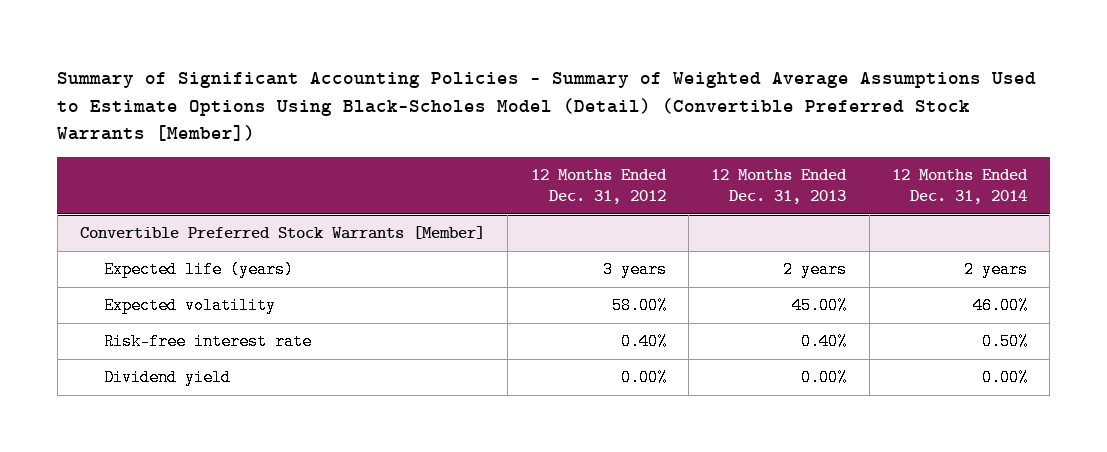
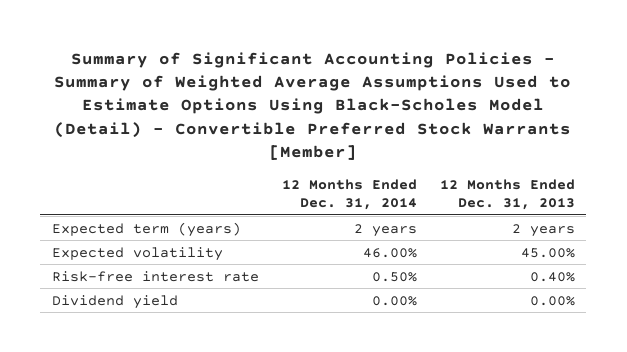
- Summary of Significant Accounting Policies - Summary of Weighted Average Assumptions Used to Estimate Options Using Black-Scholes Model (Detail) (Convertible Preferred Stock Warrants [Member])
+ Summary of Significant Accounting Policies - Summary of Weighted Average Assumptions Used to Estimate Options Using Black-Scholes Model (Detail) - Convertible Preferred Stock Warrants [Member]
- | 12 Months Ended Dec. 31, 2012 | 12 Months Ended Dec. 31, 2013 | 12 Months Ended Dec. 31, 2014
+ | 12 Months Ended Dec. 31, 2014 | 12 Months Ended Dec. 31, 2013
- Convertible Preferred Stock Warrants [Member]
- Expected life (years) | 3 years | 2 years | 2 years
+ Expected term (years) | 2 years | 2 years

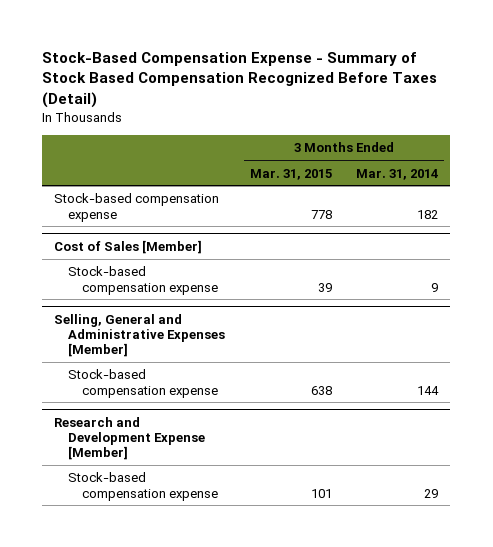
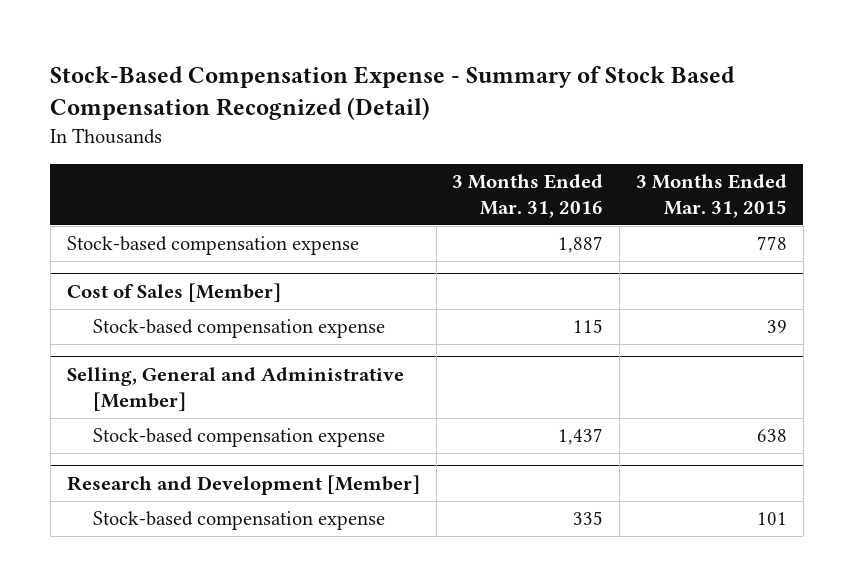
- Stock-Based Compensation Expense - Summary of Stock Based Compensation Recognized Before Taxes (Detail)
+ Stock-Based Compensation Expense - Summary of Stock Based Compensation Recognized (Detail)
- | 3 Months Ended Mar. 31, 2015 | 3 Months Ended Mar. 31, 2014
+ | 3 Months Ended Mar. 31, 2016 | 3 Months Ended Mar. 31, 2015
- Selling, General and Administrative Expenses [Member]
+ Selling, General and Administrative [Member]
- Research and Development Expense [Member]
+ Research and Development [Member]

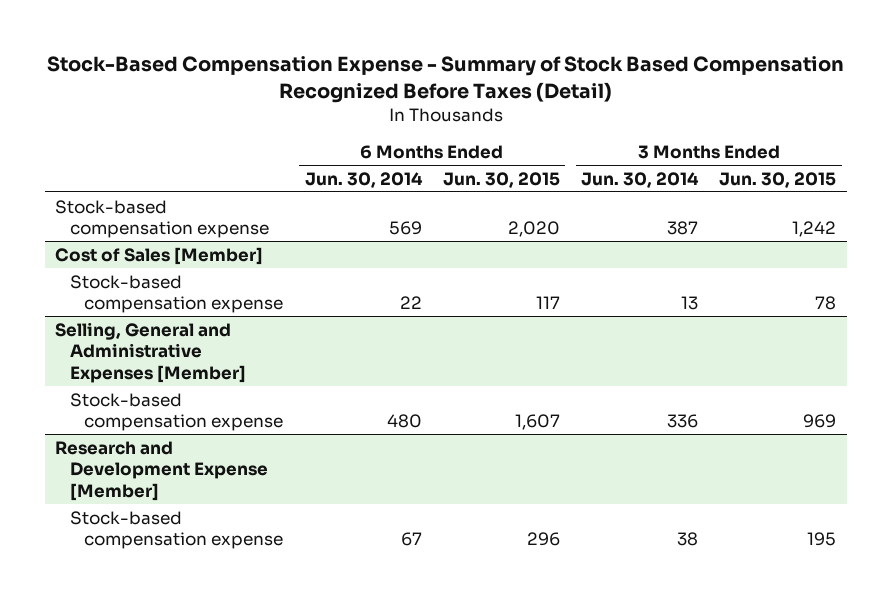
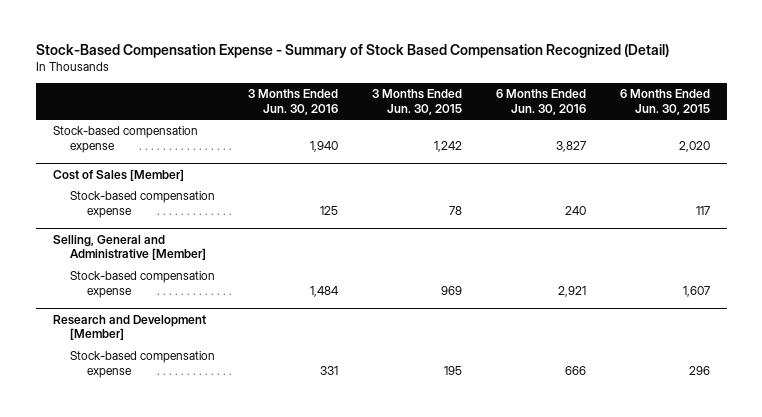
- Stock-Based Compensation Expense - Summary of Stock Based Compensation Recognized Before Taxes (Detail)
+ Stock-Based Compensation Expense - Summary of Stock Based Compensation Recognized (Detail)
- | 6 Months Ended Jun. 30, 2014 | 6 Months Ended Jun. 30, 2015 | 3 Months Ended Jun. 30, 2014 | 3 Months Ended Jun. 30, 2015
+ | 3 Months Ended Jun. 30, 2016 | 3 Months Ended Jun. 30, 2015 | 6 Months Ended Jun. 30, 2016 | 6 Months Ended Jun. 30, 2015
- Selling, General and Administrative Expenses [Member]
+ Selling, General and Administrative [Member]
- Research and Development Expense [Member]
+ Research and Development [Member]

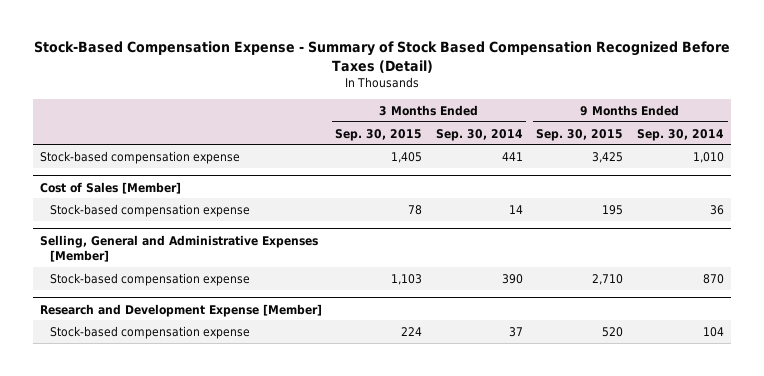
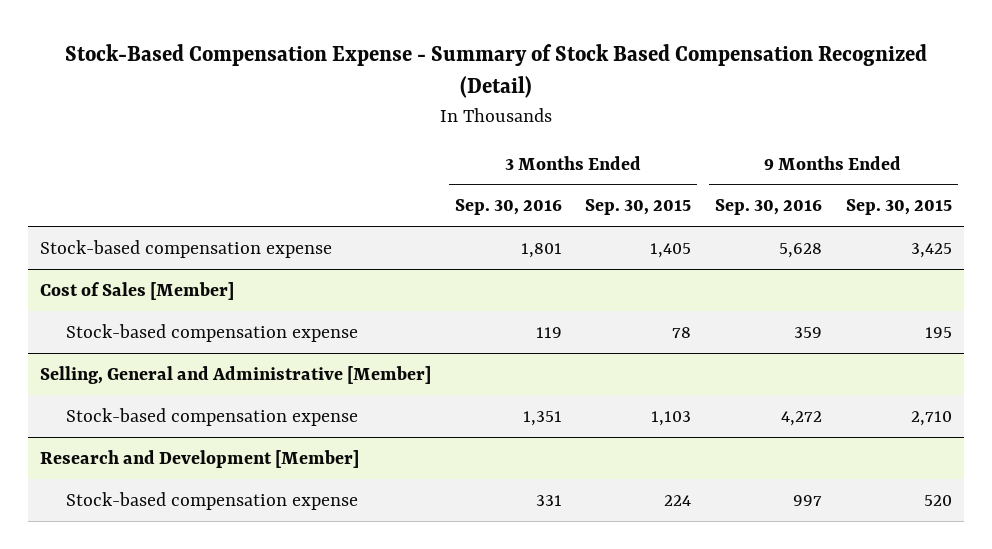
- Stock-Based Compensation Expense - Summary of Stock Based Compensation Recognized Before Taxes (Detail)
+ Stock-Based Compensation Expense - Summary of Stock Based Compensation Recognized (Detail)
- | 3 Months Ended Sep. 30, 2015 | 3 Months Ended Sep. 30, 2014 | 9 Months Ended Sep. 30, 2015 | 9 Months Ended Sep. 30, 2014
+ | 3 Months Ended Sep. 30, 2016 | 3 Months Ended Sep. 30, 2015 | 9 Months Ended Sep. 30, 2016 | 9 Months Ended Sep. 30, 2015
- Selling, General and Administrative Expenses [Member]
+ Selling, General and Administrative [Member]
- Research and Development Expense [Member]
+ Research and Development [Member]

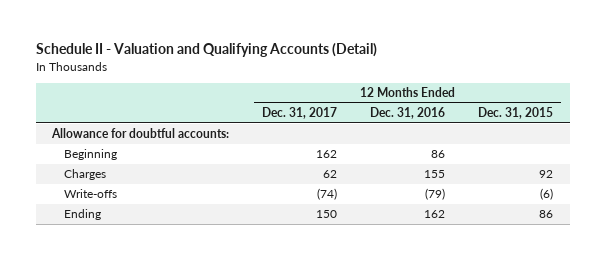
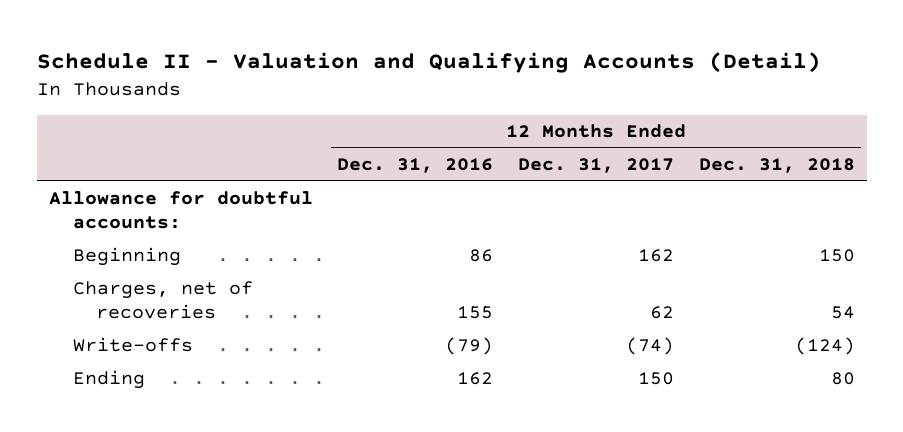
- | 12 Months Ended Dec. 31, 2017 | 12 Months Ended Dec. 31, 2016 | 12 Months Ended Dec. 31, 2015
+ | 12 Months Ended Dec. 31, 2016 | 12 Months Ended Dec. 31, 2017 | 12 Months Ended Dec. 31, 2018
- Charges | 62 | 155 | 92
+ Charges, net of recoveries | 155 | 62 | 54

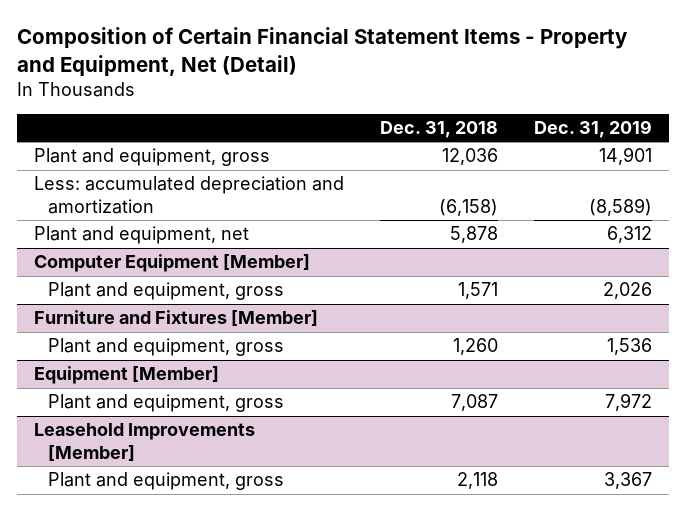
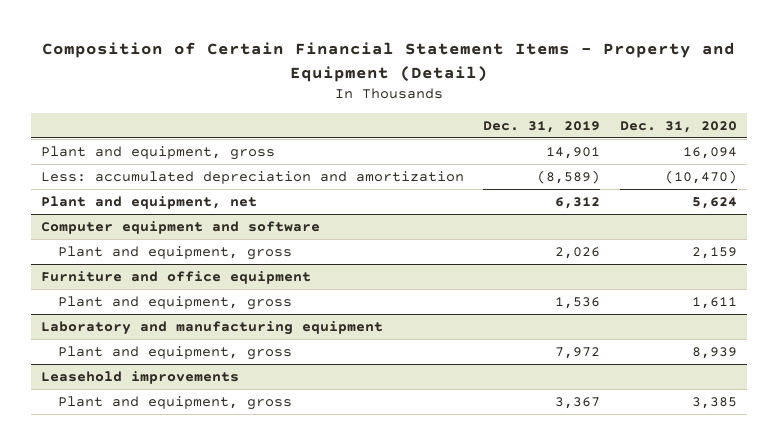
- Composition of Certain Financial Statement Items - Property and Equipment, Net (Detail)
+ Composition of Certain Financial Statement Items - Property and Equipment (Detail)
- | Dec. 31, 2018 | Dec. 31, 2019
+ | Dec. 31, 2019 | Dec. 31, 2020
- Computer Equipment [Member]
+ Computer equipment and software
- Furniture and Fixtures [Member]
+ Furniture and office equipment
- Equipment [Member]
+ Laboratory and manufacturing equipment
- Leasehold Improvements [Member]
+ Leasehold improvements

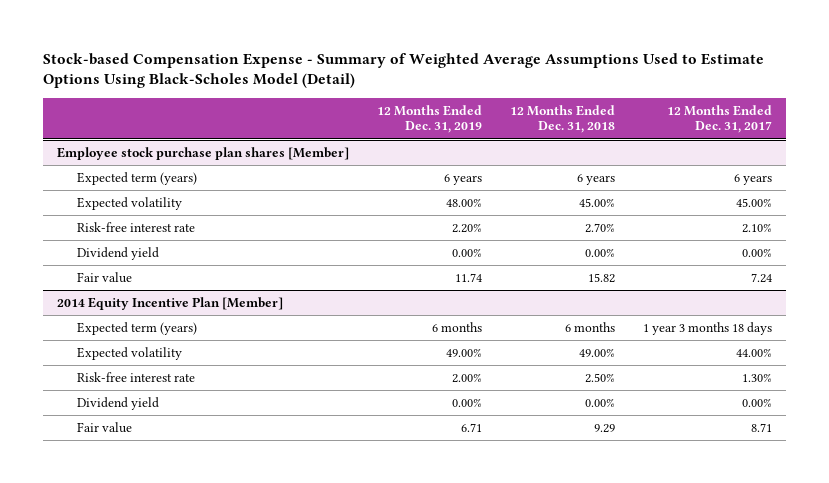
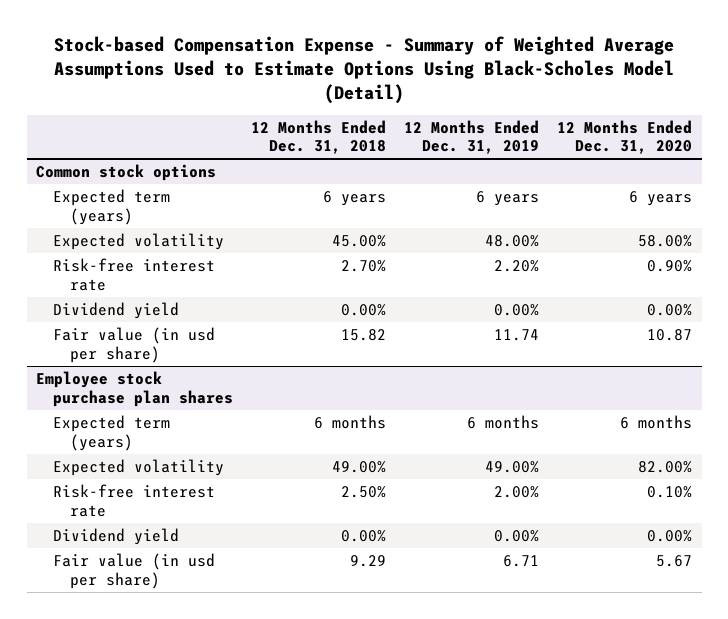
- | 12 Months Ended Dec. 31, 2019 | 12 Months Ended Dec. 31, 2018 | 12 Months Ended Dec. 31, 2017
+ | 12 Months Ended Dec. 31, 2018 | 12 Months Ended Dec. 31, 2019 | 12 Months Ended Dec. 31, 2020
- Employee stock purchase plan shares [Member]
+ Common stock options
- Fair value | 11.74 | 15.82 | 7.24
- 2014 Equity Incentive Plan [Member]
+ Fair value (in usd per share) | 15.82 | 11.74 | 10.87
+ Employee stock purchase plan shares
- Fair value | 6.71 | 9.29 | 8.71
+ Fair value (in usd per share) | 9.29 | 6.71 | 5.67

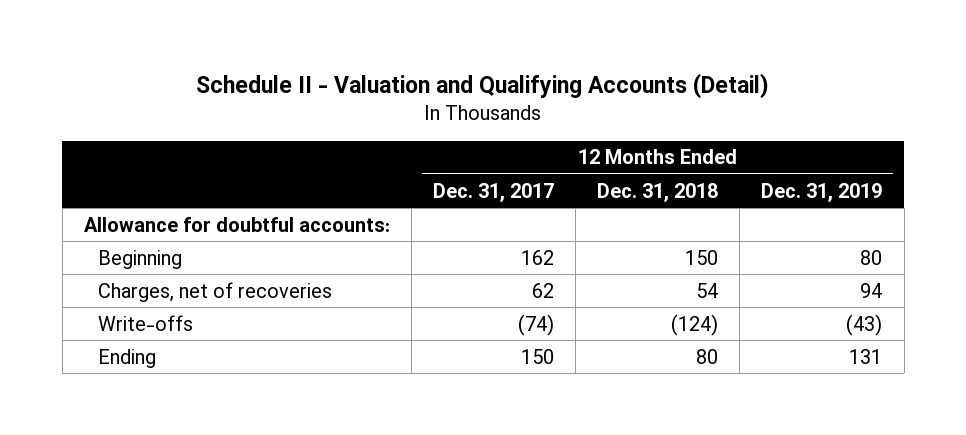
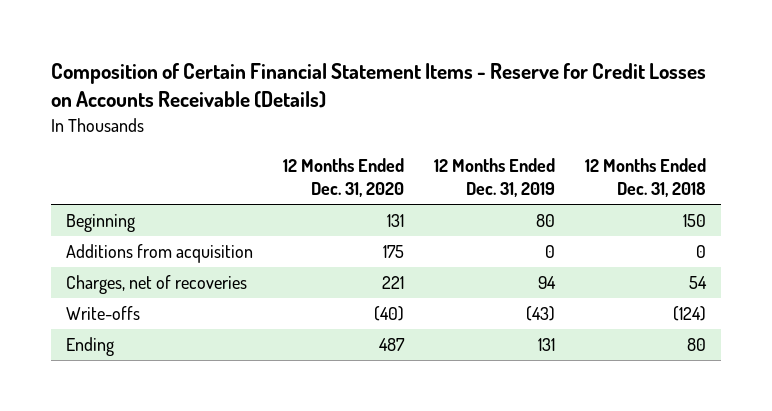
- Schedule II - Valuation and Qualifying Accounts (Detail)
+ Composition of Certain Financial Statement Items - Reserve for Credit Losses on Accounts Receivable (Details)
- | 12 Months Ended Dec. 31, 2017 | 12 Months Ended Dec. 31, 2018 | 12 Months Ended Dec. 31, 2019
+ | 12 Months Ended Dec. 31, 2020 | 12 Months Ended Dec. 31, 2019 | 12 Months Ended Dec. 31, 2018
- Allowance for doubtful accounts:
+ Additions from acquisition | 175 | 0 | 0

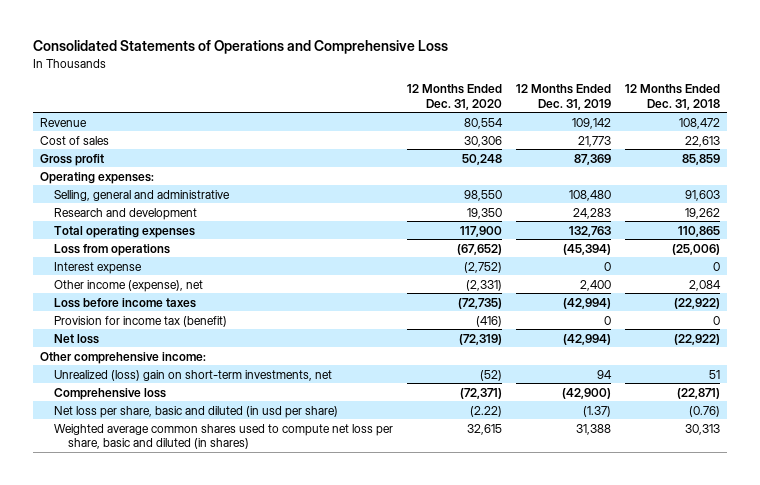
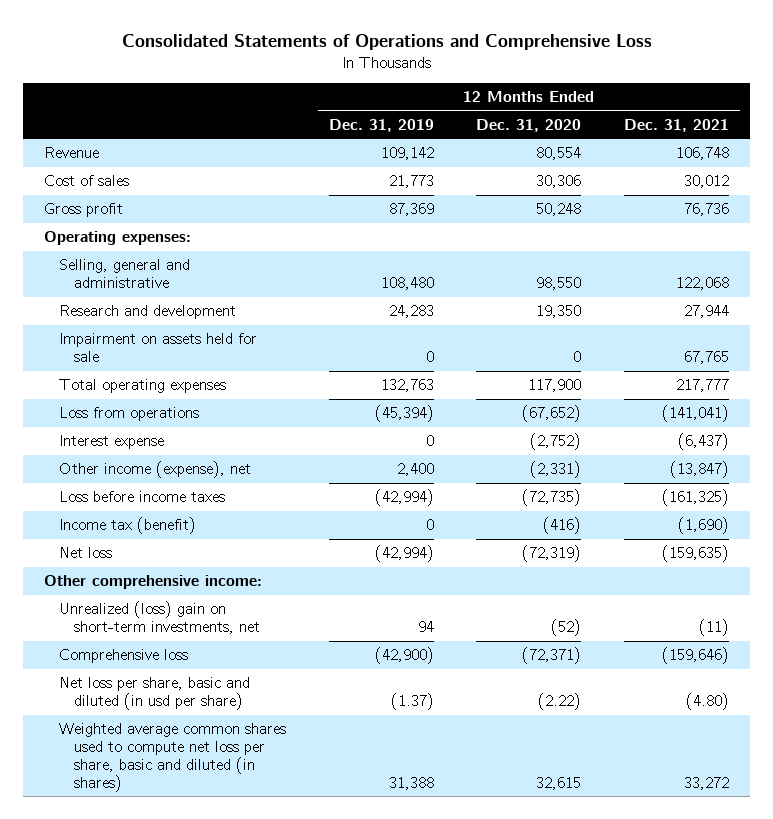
- | 12 Months Ended Dec. 31, 2020 | 12 Months Ended Dec. 31, 2019 | 12 Months Ended Dec. 31, 2018
+ | 12 Months Ended Dec. 31, 2019 | 12 Months Ended Dec. 31, 2020 | 12 Months Ended Dec. 31, 2021
+ Impairment on assets held for sale | 0 | 0 | 67,765
- Provision for income tax (benefit) | (416) | 0 | 0
+ Income tax (benefit) | 0 | (416) | (1,690)

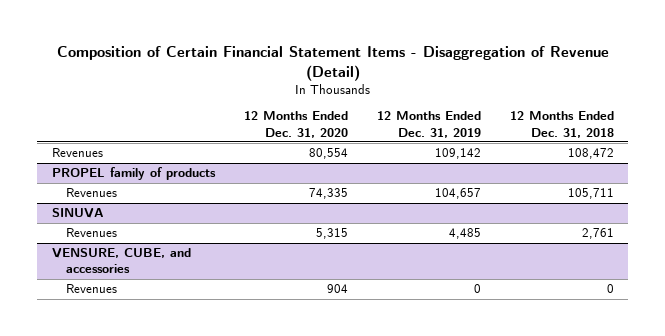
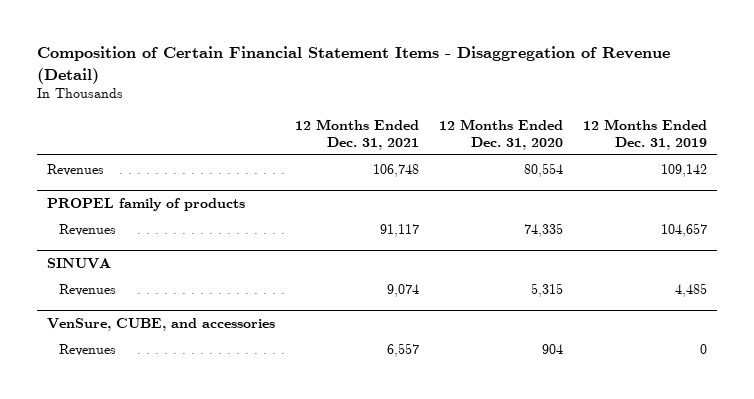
- | 12 Months Ended Dec. 31, 2020 | 12 Months Ended Dec. 31, 2019 | 12 Months Ended Dec. 31, 2018
+ | 12 Months Ended Dec. 31, 2021 | 12 Months Ended Dec. 31, 2020 | 12 Months Ended Dec. 31, 2019
- VENSURE, CUBE, and accessories
+ VenSure, CUBE, and accessories

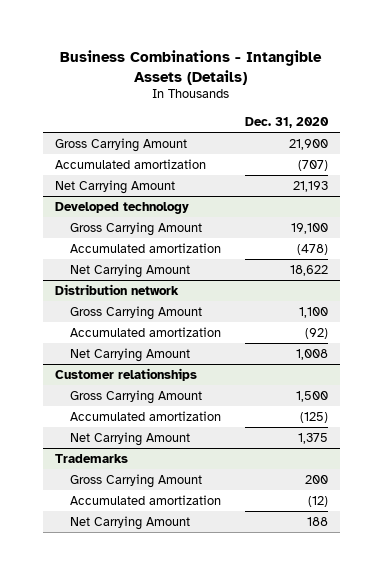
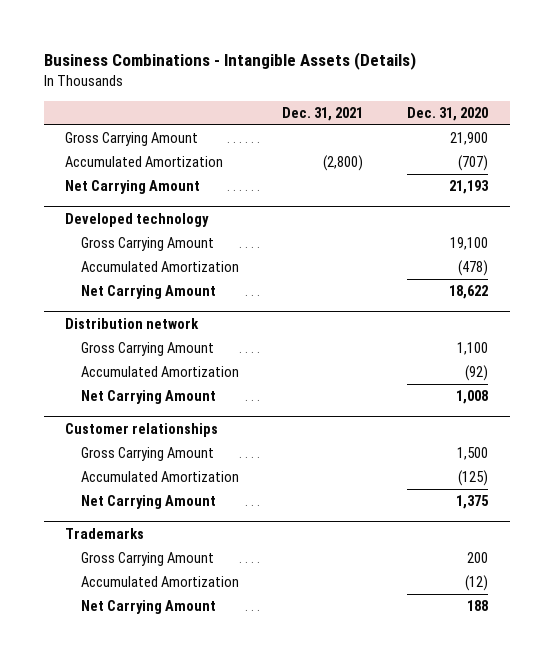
- | Dec. 31, 2020
+ | Dec. 31, 2021 | Dec. 31, 2020
- Accumulated amortization | (707)
+ Accumulated Amortization | (2,800) | (707)
@ Developed technology
- Accumulated amortization | (478)
+ Accumulated Amortization | | (478)
@ Distribution network
- Accumulated amortization | (92)
+ Accumulated Amortization | | (92)
@ Customer relationships
- Accumulated amortization | (125)
+ Accumulated Amortization | | (125)
@ Trademarks
- Accumulated amortization | (12)
+ Accumulated Amortization | | (12)

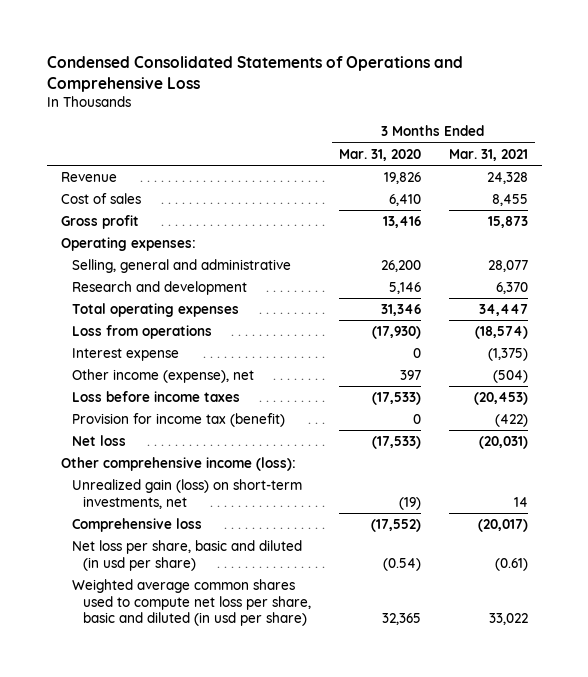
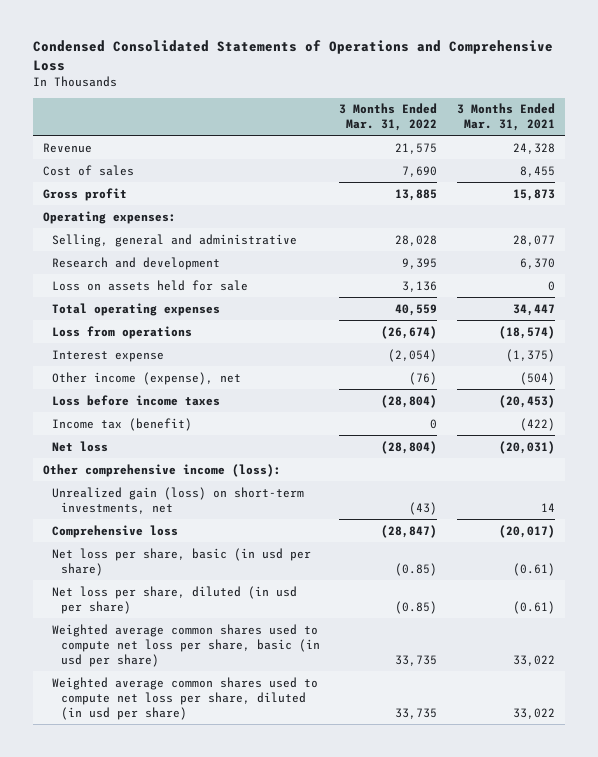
- | 3 Months Ended Mar. 31, 2020 | 3 Months Ended Mar. 31, 2021
+ | 3 Months Ended Mar. 31, 2022 | 3 Months Ended Mar. 31, 2021
+ Loss on assets held for sale | 3,136 | 0
- Provision for income tax (benefit) | 0 | (422)
+ Income tax (benefit) | 0 | (422)
- Net loss per share, basic and diluted (in usd per share) | (0.54) | (0.61)
- Weighted average common shares used to compute net loss per share, basic and diluted (in usd per share) | 32,365 | 33,022
+ Net loss per share, basic (in usd per share) | (0.85) | (0.61)
+ Net loss per share, diluted (in usd per share) | (0.85) | (0.61)
+ Weighted average common shares used to compute net loss per share, basic (in usd per share) | 33,735 | 33,022
+ Weighted average common shares used to compute net loss per share, diluted (in usd per share) | 33,735 | 33,022

